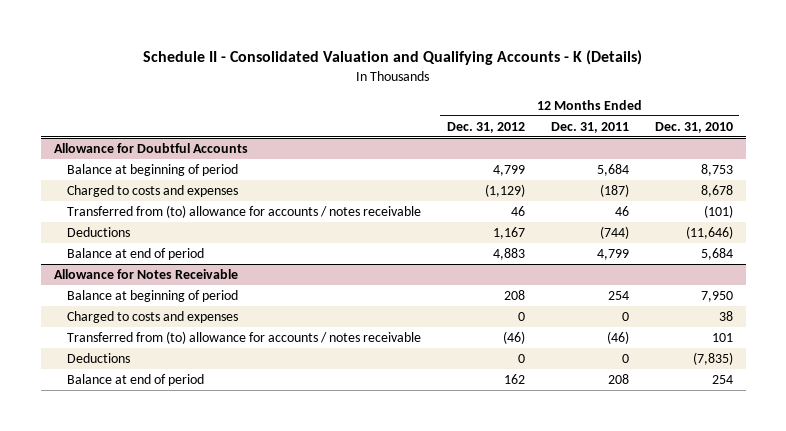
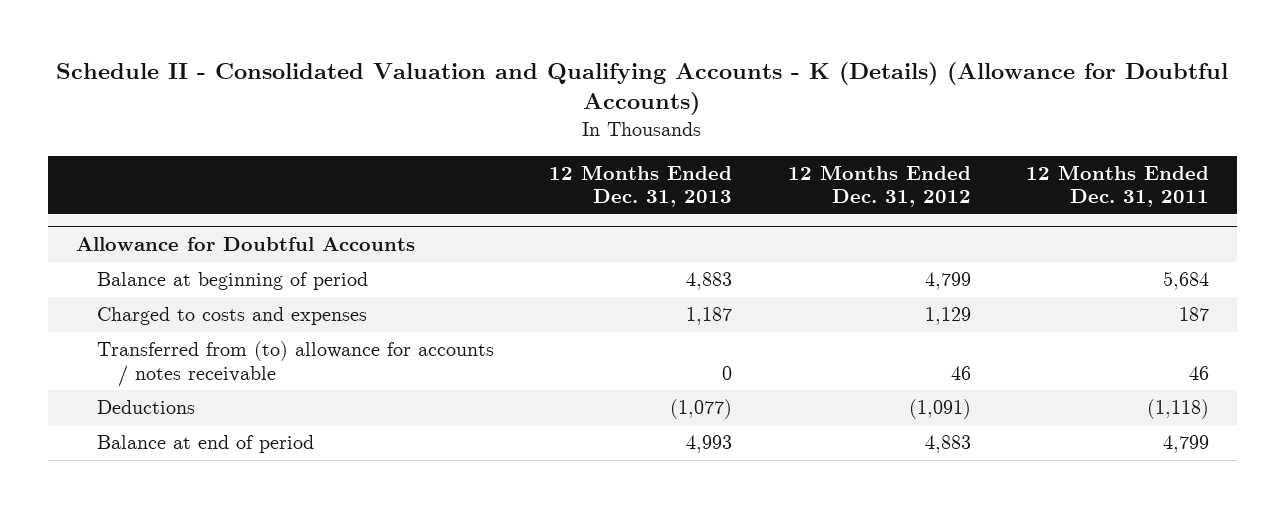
- Schedule II - Consolidated Valuation and Qualifying Accounts - K (Details)
+ Schedule II - Consolidated Valuation and Qualifying Accounts - K (Details) (Allowance for Doubtful Accounts)
- | 12 Months Ended Dec. 31, 2012 | 12 Months Ended Dec. 31, 2011 | 12 Months Ended Dec. 31, 2010
+ | 12 Months Ended Dec. 31, 2013 | 12 Months Ended Dec. 31, 2012 | 12 Months Ended Dec. 31, 2011
@ Allowance for Doubtful Accounts
- Charged to costs and expenses | (1,129) | (187) | 8,678
+ Charged to costs and expenses | 1,187 | 1,129 | 187
- Deductions | 1,167 | (744) | (11,646)
+ Deductions | (1,077) | (1,091) | (1,118)
- Allowance for Notes Receivable
- Balance at beginning of period | 208 | 254 | 7,950
- Charged to costs and expenses | 0 | 0 | 38
- Transferred from (to) allowance for accounts / notes receivable | (46) | (46) | 101
- Deductions | 0 | 0 | (7,835)
- Balance at end of period | 162 | 208 | 254

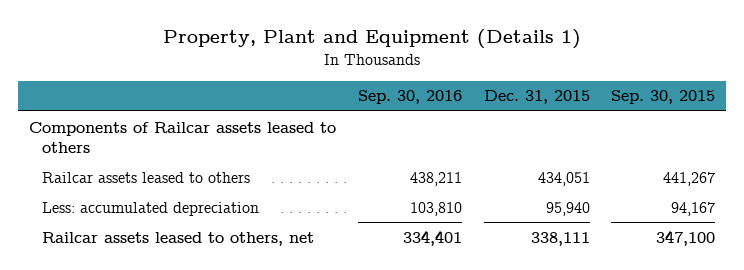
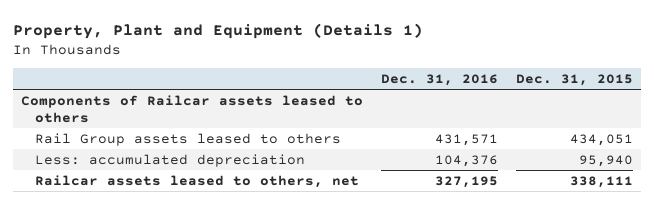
- | Sep. 30, 2016 | Dec. 31, 2015 | Sep. 30, 2015
+ | Dec. 31, 2016 | Dec. 31, 2015
- Railcar assets leased to others | 438,211 | 434,051 | 441,267
+ Rail Group assets leased to others | 431,571 | 434,051

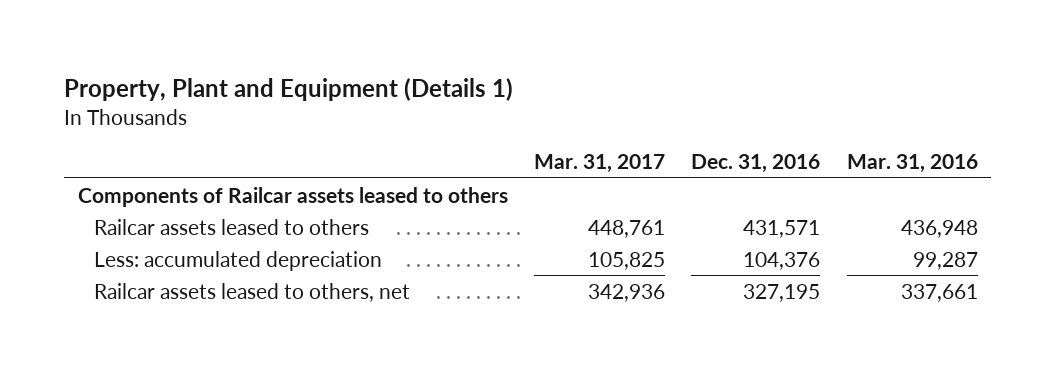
- | Dec. 31, 2016 | Dec. 31, 2015
+ | Mar. 31, 2017 | Dec. 31, 2016 | Mar. 31, 2016
- Rail Group assets leased to others | 431,571 | 434,051
+ Railcar assets leased to others | 448,761 | 431,571 | 436,948

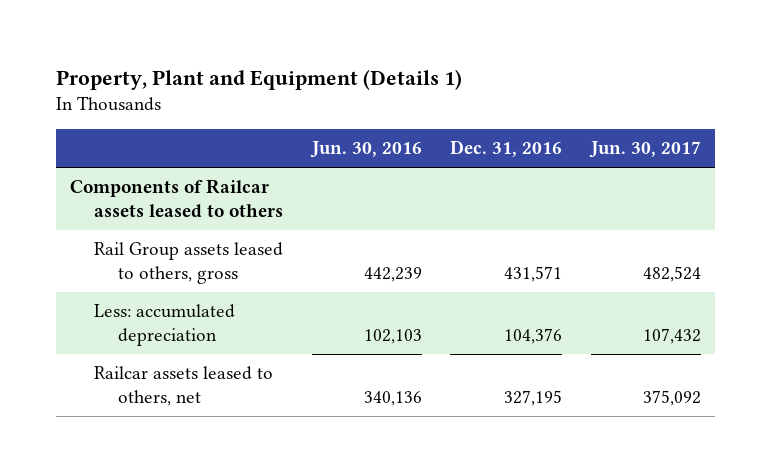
- | Mar. 31, 2017 | Dec. 31, 2016 | Mar. 31, 2016
+ | Jun. 30, 2016 | Dec. 31, 2016 | Jun. 30, 2017
- Railcar assets leased to others | 448,761 | 431,571 | 436,948
+ Rail Group assets leased to others, gross | 442,239 | 431,571 | 482,524

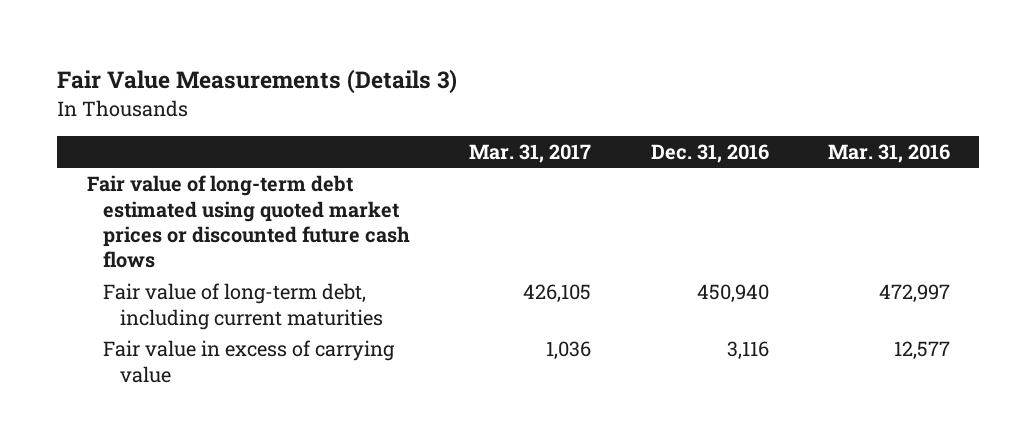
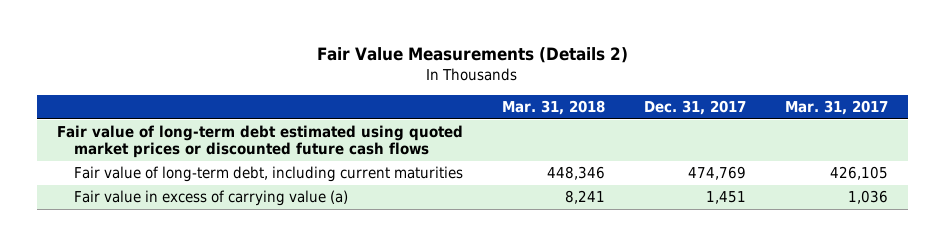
- Fair Value Measurements (Details 3)
+ Fair Value Measurements (Details 2)
- | Mar. 31, 2017 | Dec. 31, 2016 | Mar. 31, 2016
+ | Mar. 31, 2018 | Dec. 31, 2017 | Mar. 31, 2017
- Fair value in excess of carrying value | 1,036 | 3,116 | 12,577
+ Fair value in excess of carrying value (a) | 8,241 | 1,451 | 1,036

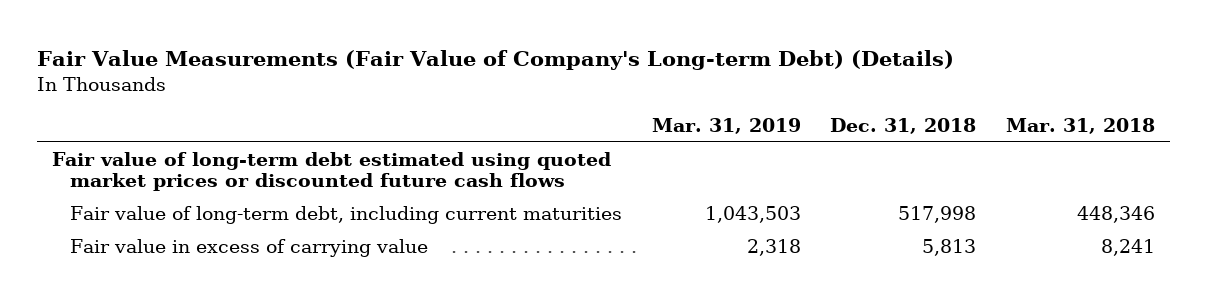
- Fair Value Measurements (Details 2)
+ Fair Value Measurements (Fair Value of Company's Long-term Debt) (Details)
- | Mar. 31, 2018 | Dec. 31, 2017 | Mar. 31, 2017
+ | Mar. 31, 2019 | Dec. 31, 2018 | Mar. 31, 2018
- Fair value in excess of carrying value (a) | 8,241 | 1,451 | 1,036
+ Fair value in excess of carrying value | 2,318 | 5,813 | 8,241

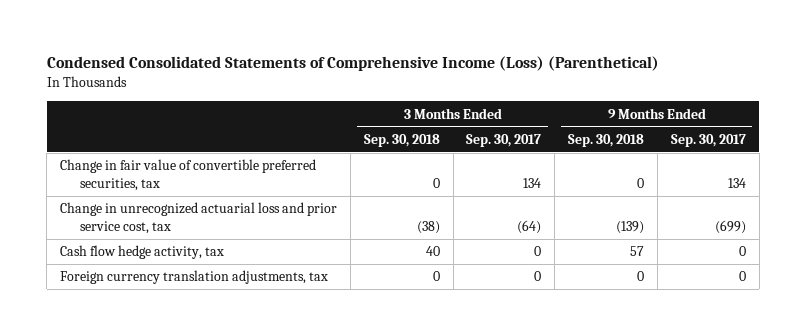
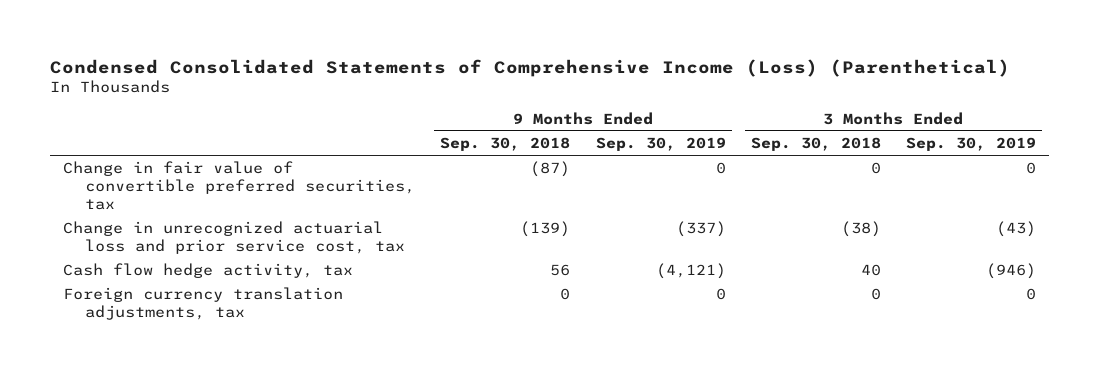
- | 3 Months Ended Sep. 30, 2018 | 3 Months Ended Sep. 30, 2017 | 9 Months Ended Sep. 30, 2018 | 9 Months Ended Sep. 30, 2017
+ | 9 Months Ended Sep. 30, 2018 | 9 Months Ended Sep. 30, 2019 | 3 Months Ended Sep. 30, 2018 | 3 Months Ended Sep. 30, 2019
- Change in fair value of convertible preferred securities, tax | 0 | 134 | 0 | 134
+ Change in fair value of convertible preferred securities, tax | (87) | 0 | 0 | 0
- Cash flow hedge activity, tax | 40 | 0 | 57 | 0
+ Cash flow hedge activity, tax | 56 | (4,121) | 40 | (946)

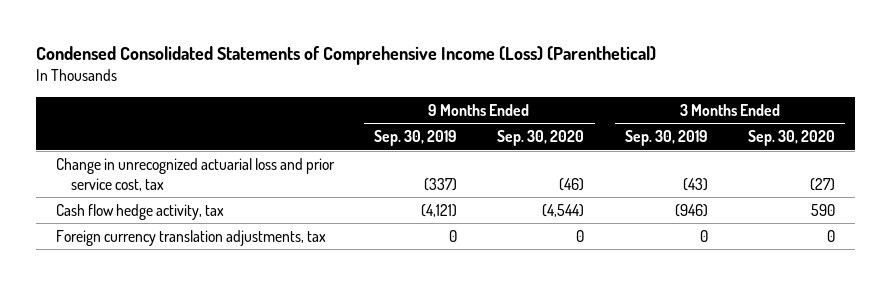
- | 9 Months Ended Sep. 30, 2018 | 9 Months Ended Sep. 30, 2019 | 3 Months Ended Sep. 30, 2018 | 3 Months Ended Sep. 30, 2019
+ | 9 Months Ended Sep. 30, 2019 | 9 Months Ended Sep. 30, 2020 | 3 Months Ended Sep. 30, 2019 | 3 Months Ended Sep. 30, 2020
- Change in fair value of convertible preferred securities, tax | (87) | 0 | 0 | 0

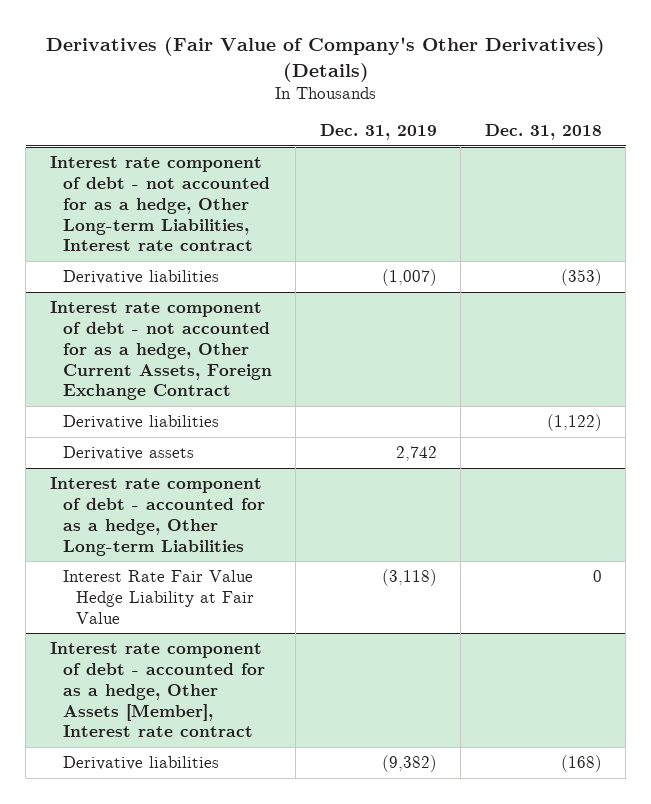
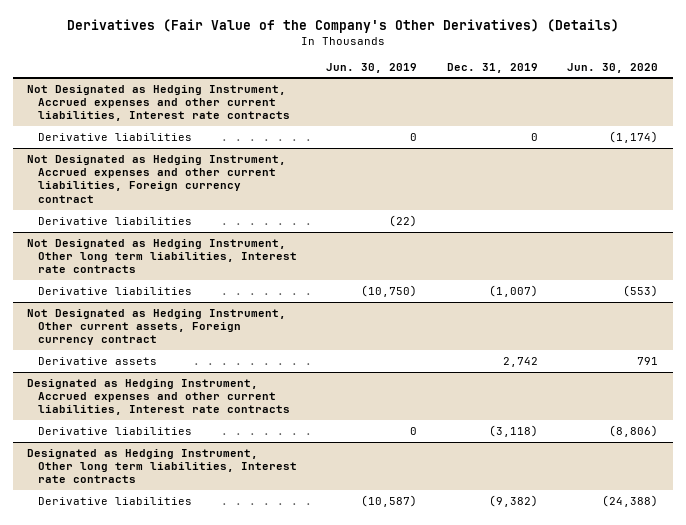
- Derivatives (Fair Value of Company's Other Derivatives) (Details)
+ Derivatives (Fair Value of the Company's Other Derivatives) (Details)
- | Dec. 31, 2019 | Dec. 31, 2018
+ | Jun. 30, 2019 | Dec. 31, 2019 | Jun. 30, 2020
- Interest rate component of debt - not accounted for as a hedge, Other Long-term Liabilities, Interest rate contract
- Derivative liabilities | (1,007) | (353)
- Interest rate component of debt - not accounted for as a hedge, Other Current Assets, Foreign Exchange Contract
+ Not Designated as Hedging Instrument, Accrued expenses and other current liabilities, Interest rate contracts
+ Derivative liabilities | 0 | 0 | (1,174)
+ Not Designated as Hedging Instrument, Accrued expenses and other current liabilities, Foreign currency contract
+ Not Designated as Hedging Instrument, Other long term liabilities, Interest rate contracts
+ Derivative liabilities | (10,750) | (1,007) | (553)
+ Not Designated as Hedging Instrument, Other current assets, Foreign currency contract
- Interest rate component of debt - accounted for as a hedge, Other Long-term Liabilities
- Interest Rate Fair Value Hedge Liability at Fair Value | (3,118) | 0
- Interest rate component of debt - accounted for as a hedge, Other Assets [Member], Interest rate contract
+ Designated as Hedging Instrument, Accrued expenses and other current liabilities, Interest rate contracts
+ Derivative liabilities | 0 | (3,118) | (8,806)
+ Designated as Hedging Instrument, Other long term liabilities, Interest rate contracts

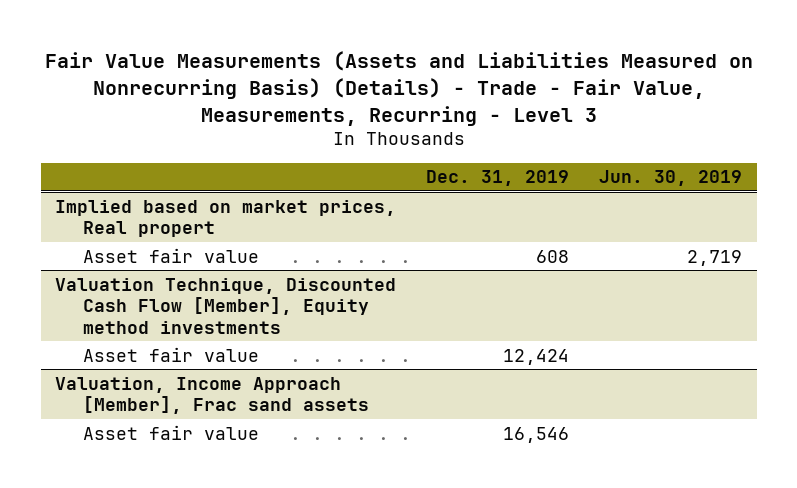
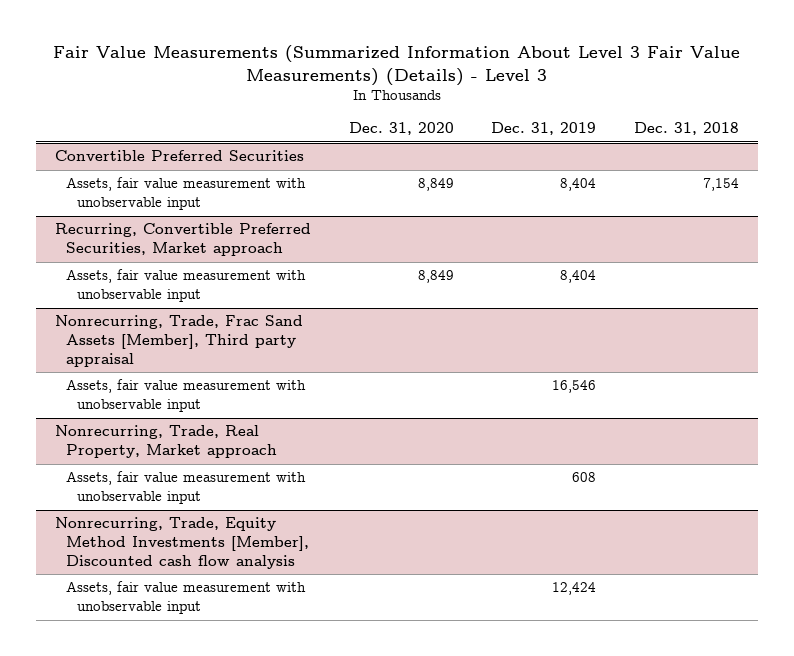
- Fair Value Measurements (Assets and Liabilities Measured on Nonrecurring Basis) (Details) - Trade - Fair Value, Measurements, Recurring - Level 3
+ Fair Value Measurements (Summarized Information About Level 3 Fair Value Measurements) (Details) - Level 3
- | Dec. 31, 2019 | Jun. 30, 2019
+ | Dec. 31, 2020 | Dec. 31, 2019 | Dec. 31, 2018
- Implied based on market prices, Real propert
- Asset fair value | 608 | 2,719
- Valuation Technique, Discounted Cash Flow [Member], Equity method investments
- Asset fair value | 12,424 |
- Valuation, Income Approach [Member], Frac sand assets
- Asset fair value | 16,546 |
+ Convertible Preferred Securities
+ Assets, fair value measurement with unobservable input | 8,849 | 8,404 | 7,154
+ Recurring, Convertible Preferred Securities, Market approach
+ Assets, fair value measurement with unobservable input | 8,849 | 8,404 |
+ Nonrecurring, Trade, Frac Sand Assets [Member], Third party appraisal
+ Assets, fair value measurement with unobservable input | | 16,546 |
+ Nonrecurring, Trade, Real Property, Market approach
+ Assets, fair value measurement with unobservable input | | 608 |
+ Nonrecurring, Trade, Equity Method Investments [Member], Discounted cash flow analysis
+ Assets, fair value measurement with unobservable input | | 12,424 |

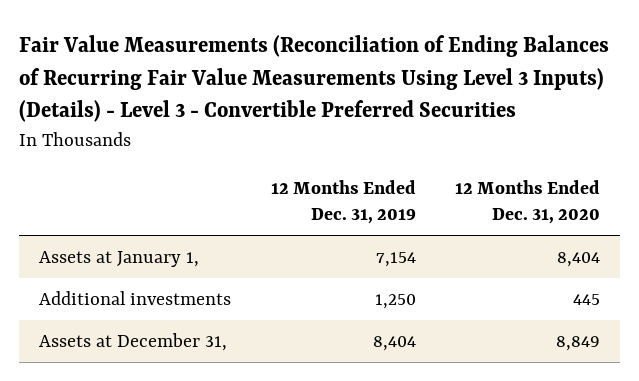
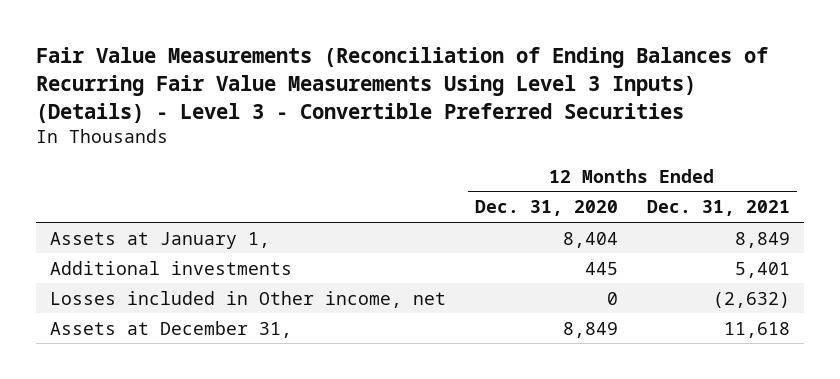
- | 12 Months Ended Dec. 31, 2019 | 12 Months Ended Dec. 31, 2020
+ | 12 Months Ended Dec. 31, 2020 | 12 Months Ended Dec. 31, 2021
+ Losses included in Other income, net | 0 | (2,632)

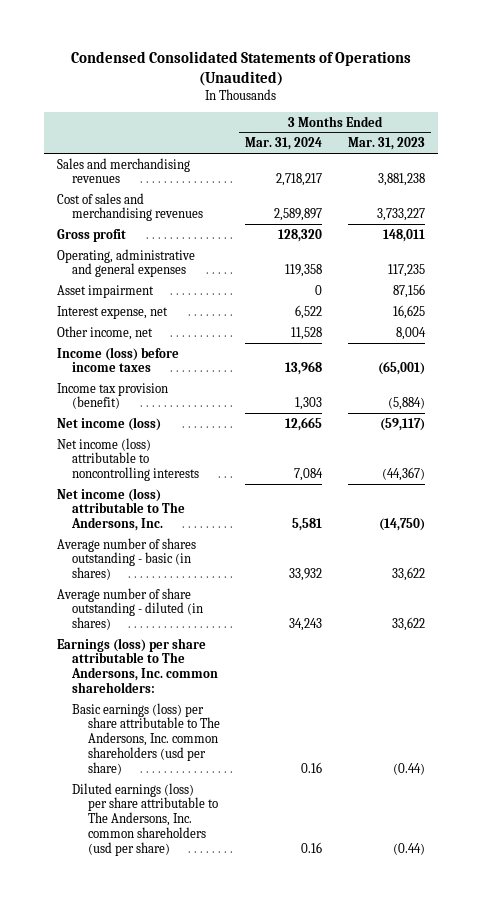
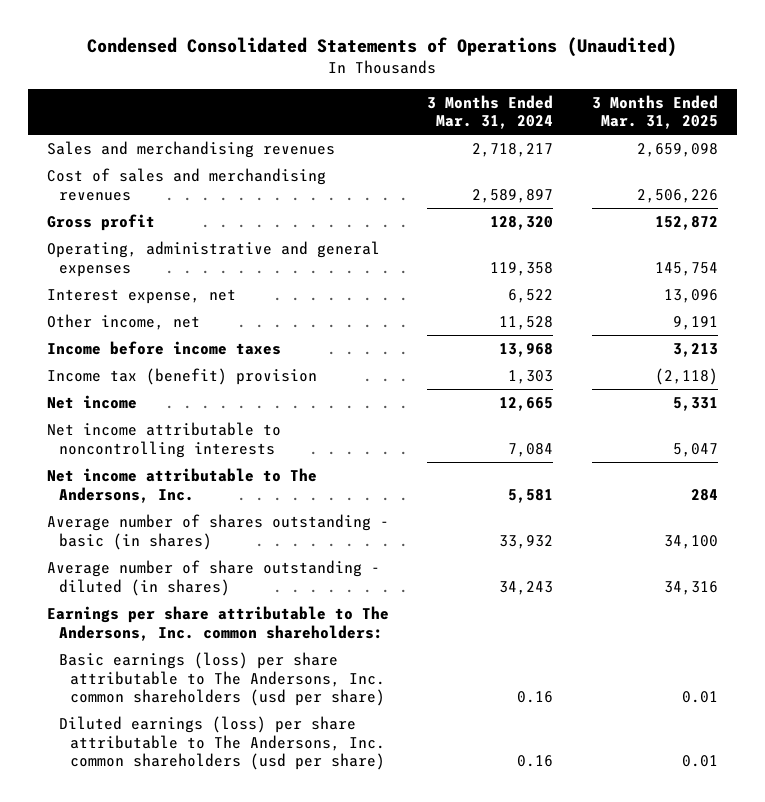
- | 3 Months Ended Mar. 31, 2024 | 3 Months Ended Mar. 31, 2023
+ | 3 Months Ended Mar. 31, 2024 | 3 Months Ended Mar. 31, 2025
- Asset impairment | 0 | 87,156
- Income (loss) before income taxes | 13,968 | (65,001)
- Income tax provision (benefit) | 1,303 | (5,884)
- Net income (loss) | 12,665 | (59,117)
- Net income (loss) attributable to noncontrolling interests | 7,084 | (44,367)
- Net income (loss) attributable to The Andersons, Inc. | 5,581 | (14,750)
+ Income before income taxes | 13,968 | 3,213
+ Income tax (benefit) provision | 1,303 | (2,118)
+ Net income | 12,665 | 5,331
+ Net income attributable to noncontrolling interests | 7,084 | 5,047
+ Net income attributable to The Andersons, Inc. | 5,581 | 284
- Earnings (loss) per share attributable to The Andersons, Inc. common shareholders:
+ Earnings per share attributable to The Andersons, Inc. common shareholders:

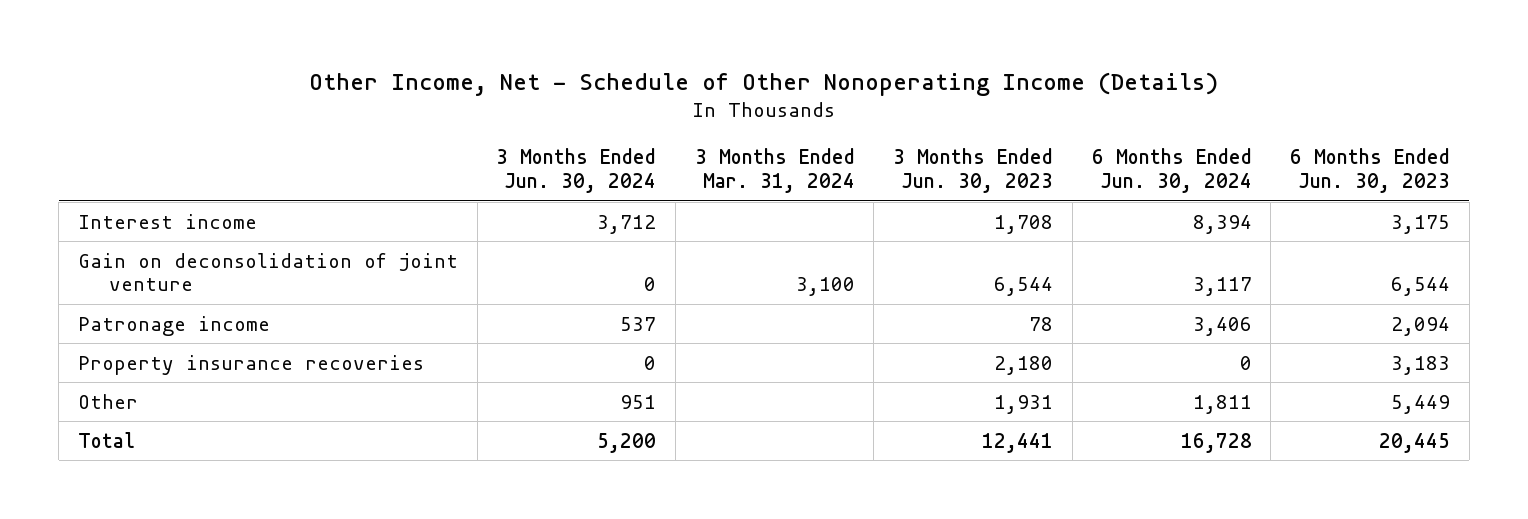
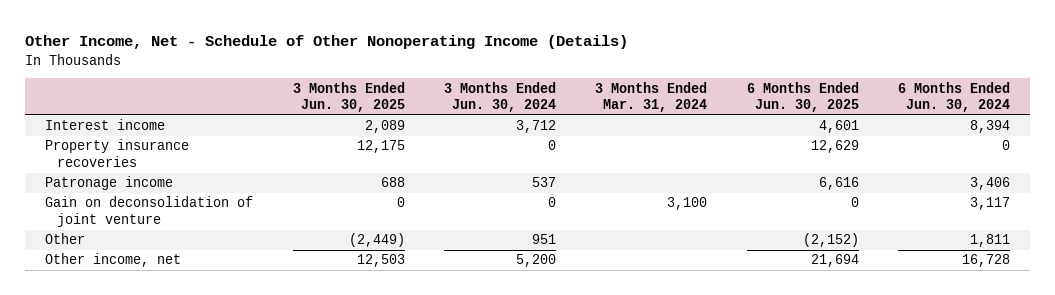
- | 3 Months Ended Jun. 30, 2024 | 3 Months Ended Mar. 31, 2024 | 3 Months Ended Jun. 30, 2023 | 6 Months Ended Jun. 30, 2024 | 6 Months Ended Jun. 30, 2023
+ | 3 Months Ended Jun. 30, 2025 | 3 Months Ended Jun. 30, 2024 | 3 Months Ended Mar. 31, 2024 | 6 Months Ended Jun. 30, 2025 | 6 Months Ended Jun. 30, 2024
moved down: Patronage income | 688 | 537 | | 6,616 | 3,406
moved down: Gain on deconsolidation of joint venture | 0 | 0 | 3,100 | 0 | 3,117
- Total | 5,200 | | 12,441 | 16,728 | 20,445
+ Other income, net | 12,503 | 5,200 | | 21,694 | 16,728

